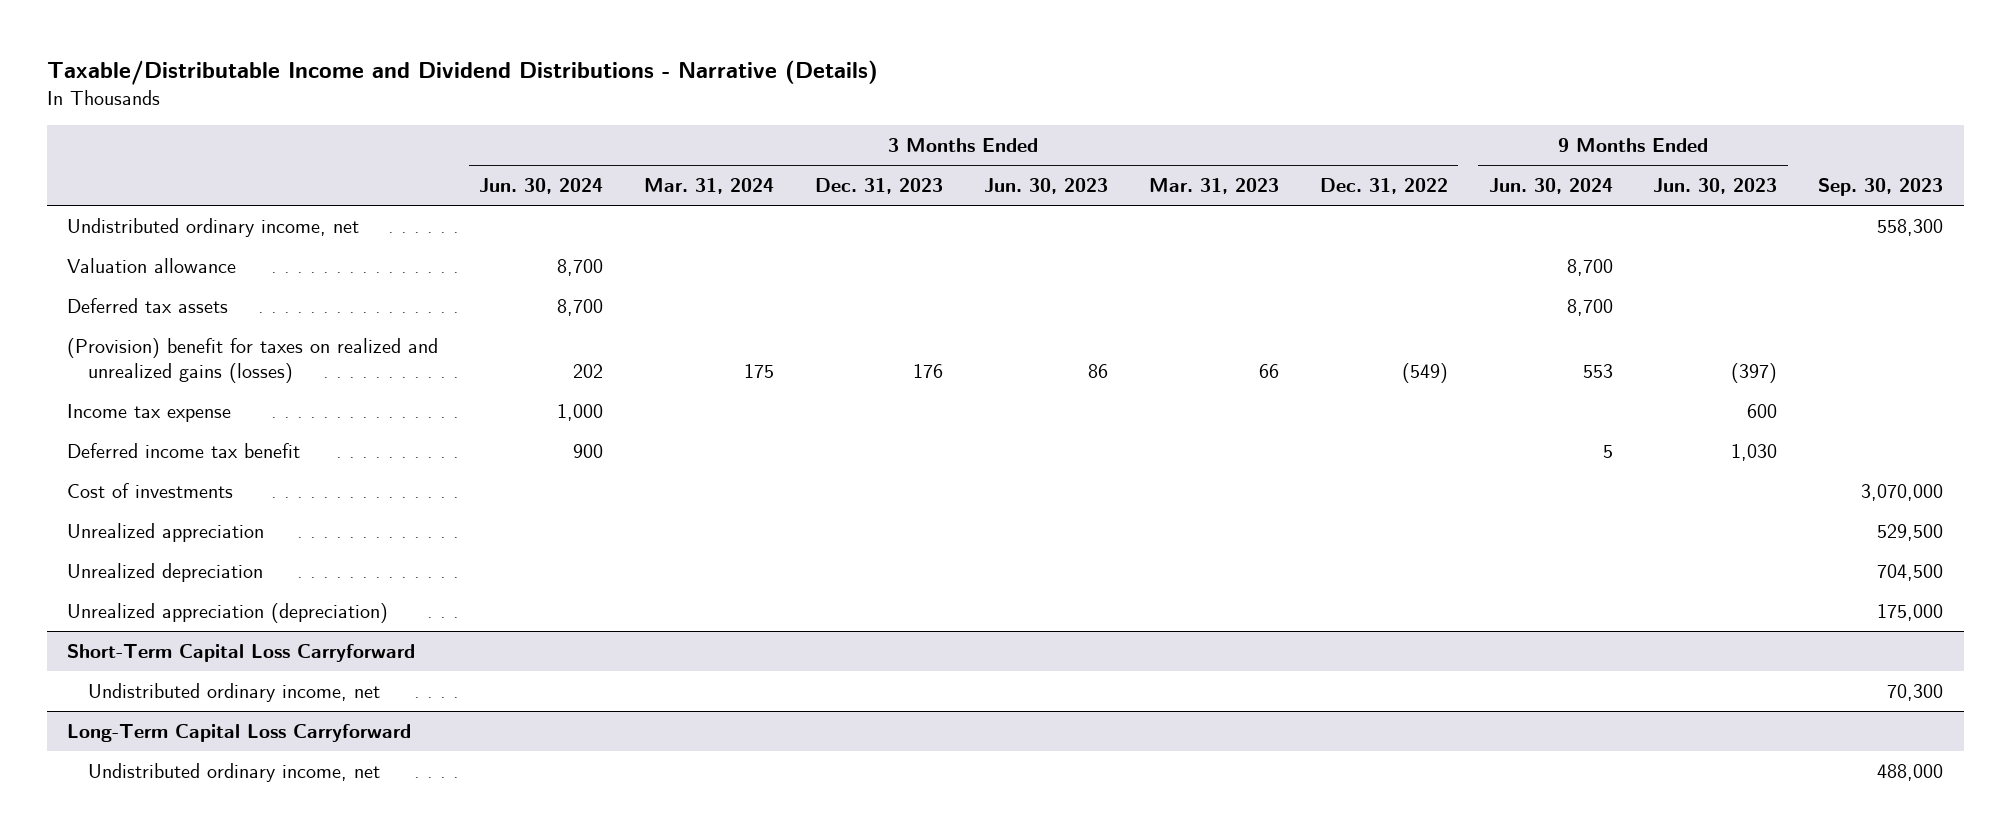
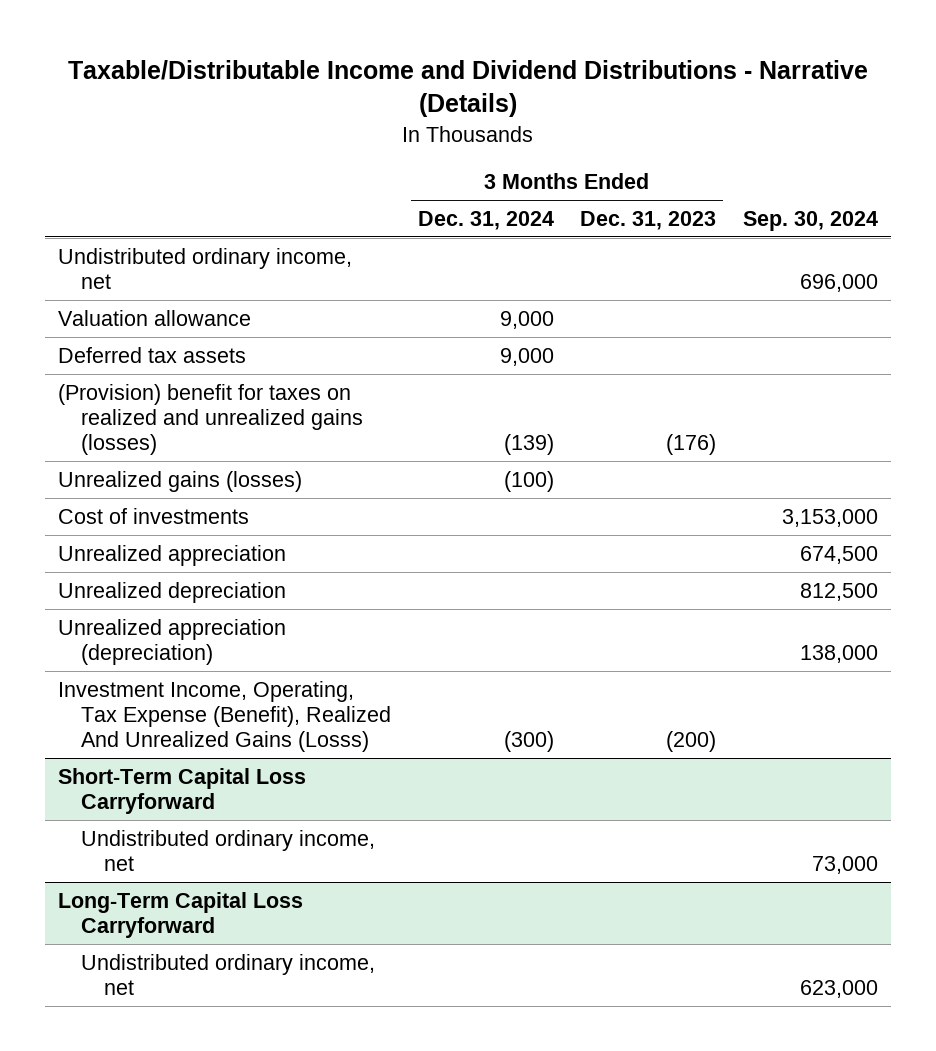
- | 3 Months Ended Jun. 30, 2024 | 3 Months Ended Mar. 31, 2024 | 3 Months Ended Dec. 31, 2023 | 3 Months Ended Jun. 30, 2023 | 3 Months Ended Mar. 31, 2023 | 3 Months Ended Dec. 31, 2022 | 9 Months Ended Jun. 30, 2024 | 9 Months Ended Jun. 30, 2023 | Sep. 30, 2023
+ | 3 Months Ended Dec. 31, 2024 | 3 Months Ended Dec. 31, 2023 | Sep. 30, 2024
- (Provision) benefit for taxes on realized and unrealized gains (losses) | 202 | 175 | 176 | 86 | 66 | (549) | 553 | (397) |
- Income tax expense | 1,000 | | | | | | | 600 |
- Deferred income tax benefit | 900 | | | | | | 5 | 1,030 |
+ (Provision) benefit for taxes on realized and unrealized gains (losses) | (139) | (176) |
+ Unrealized gains (losses) | (100) | |
+ Investment Income, Operating, Tax Expense (Benefit), Realized And Unrealized Gains (Losss) | (300) | (200) |

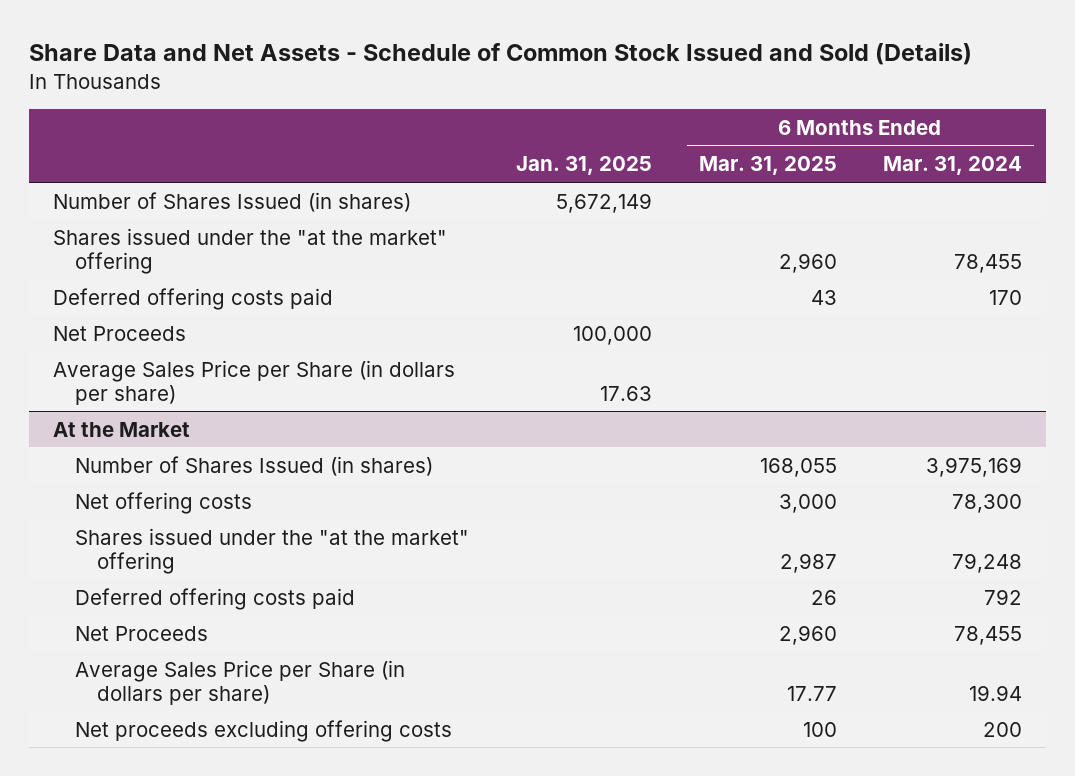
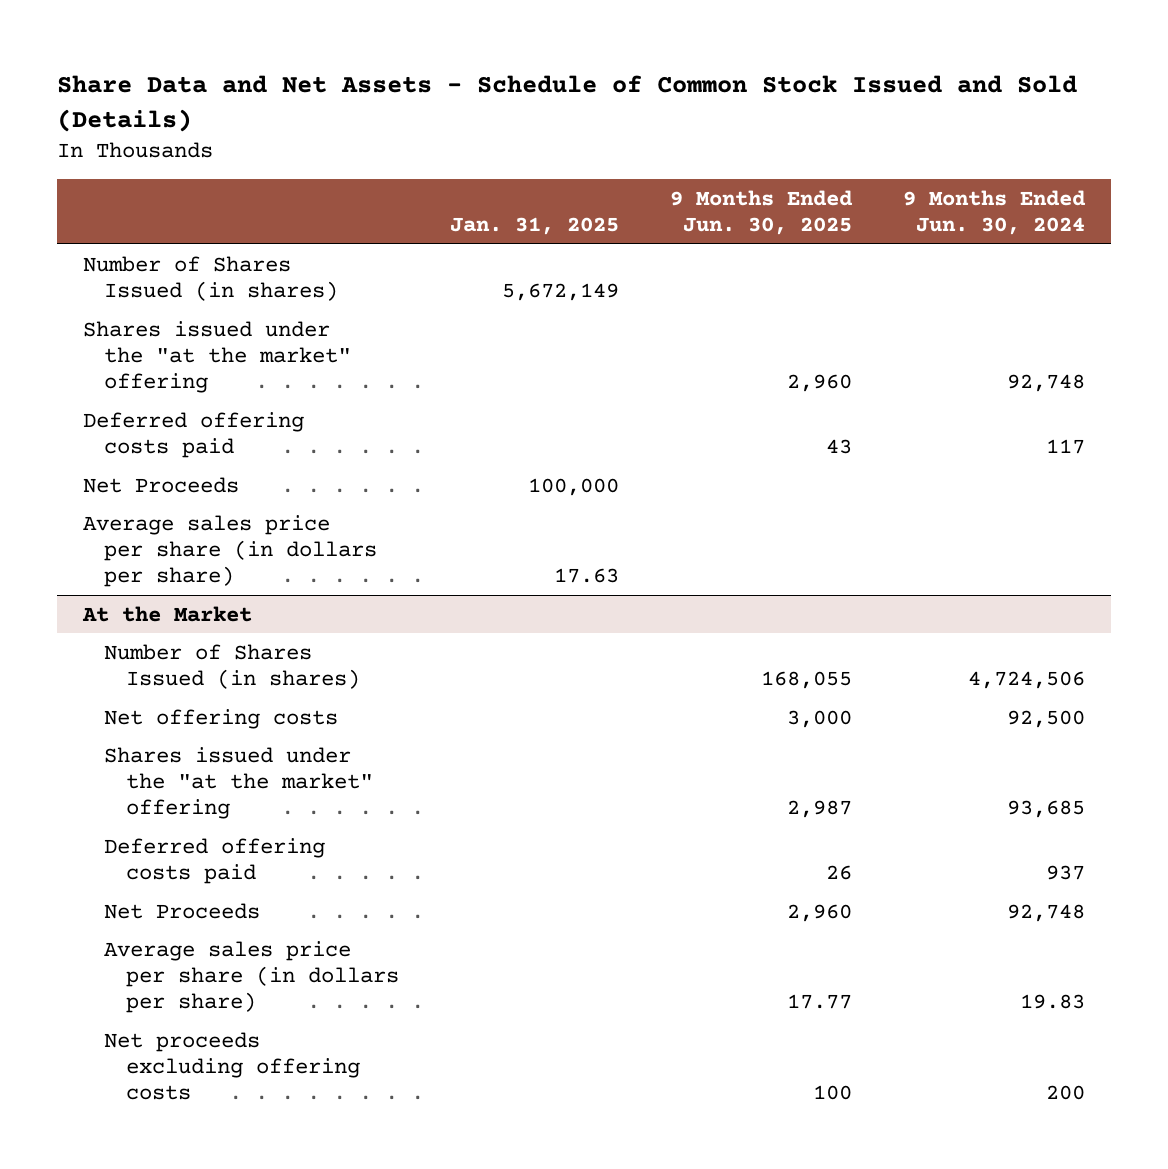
- | Jan. 31, 2025 | 6 Months Ended Mar. 31, 2025 | 6 Months Ended Mar. 31, 2024
+ | Jan. 31, 2025 | 9 Months Ended Jun. 30, 2025 | 9 Months Ended Jun. 30, 2024
- Average Sales Price per Share (in dollars per share) | 17.63 | |
+ Average sales price per share (in dollars per share) | 17.63 | |
@ At the Market
- Average Sales Price per Share (in dollars per share) | | 17.77 | 19.94
+ Average sales price per share (in dollars per share) | | 17.77 | 19.83

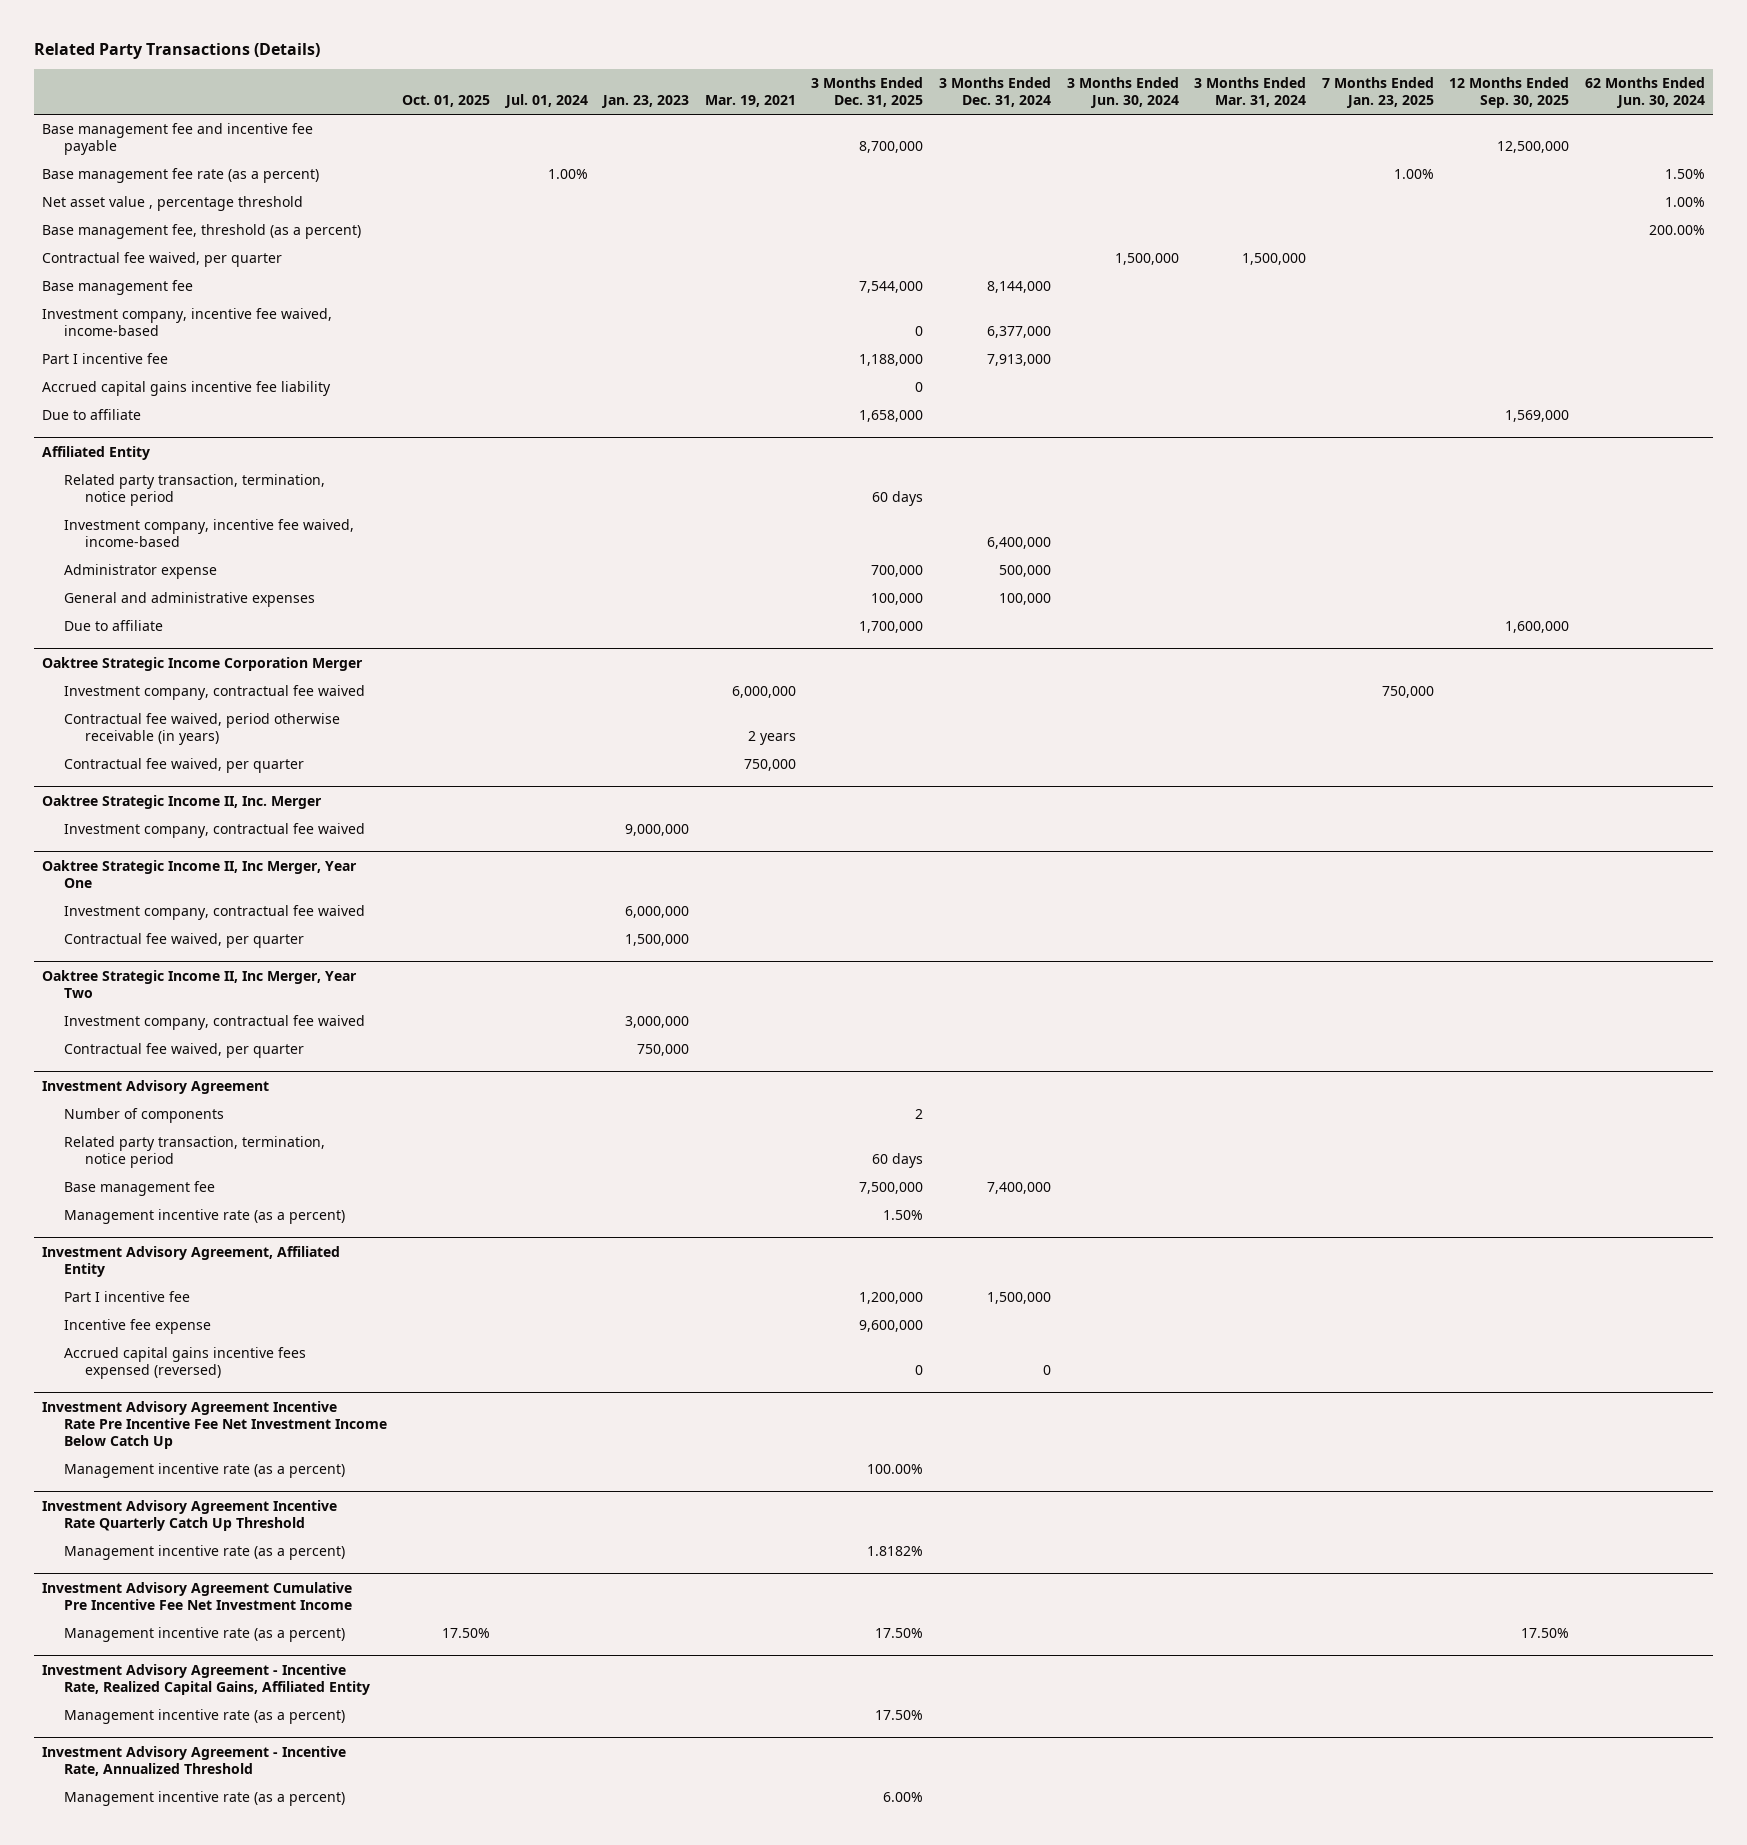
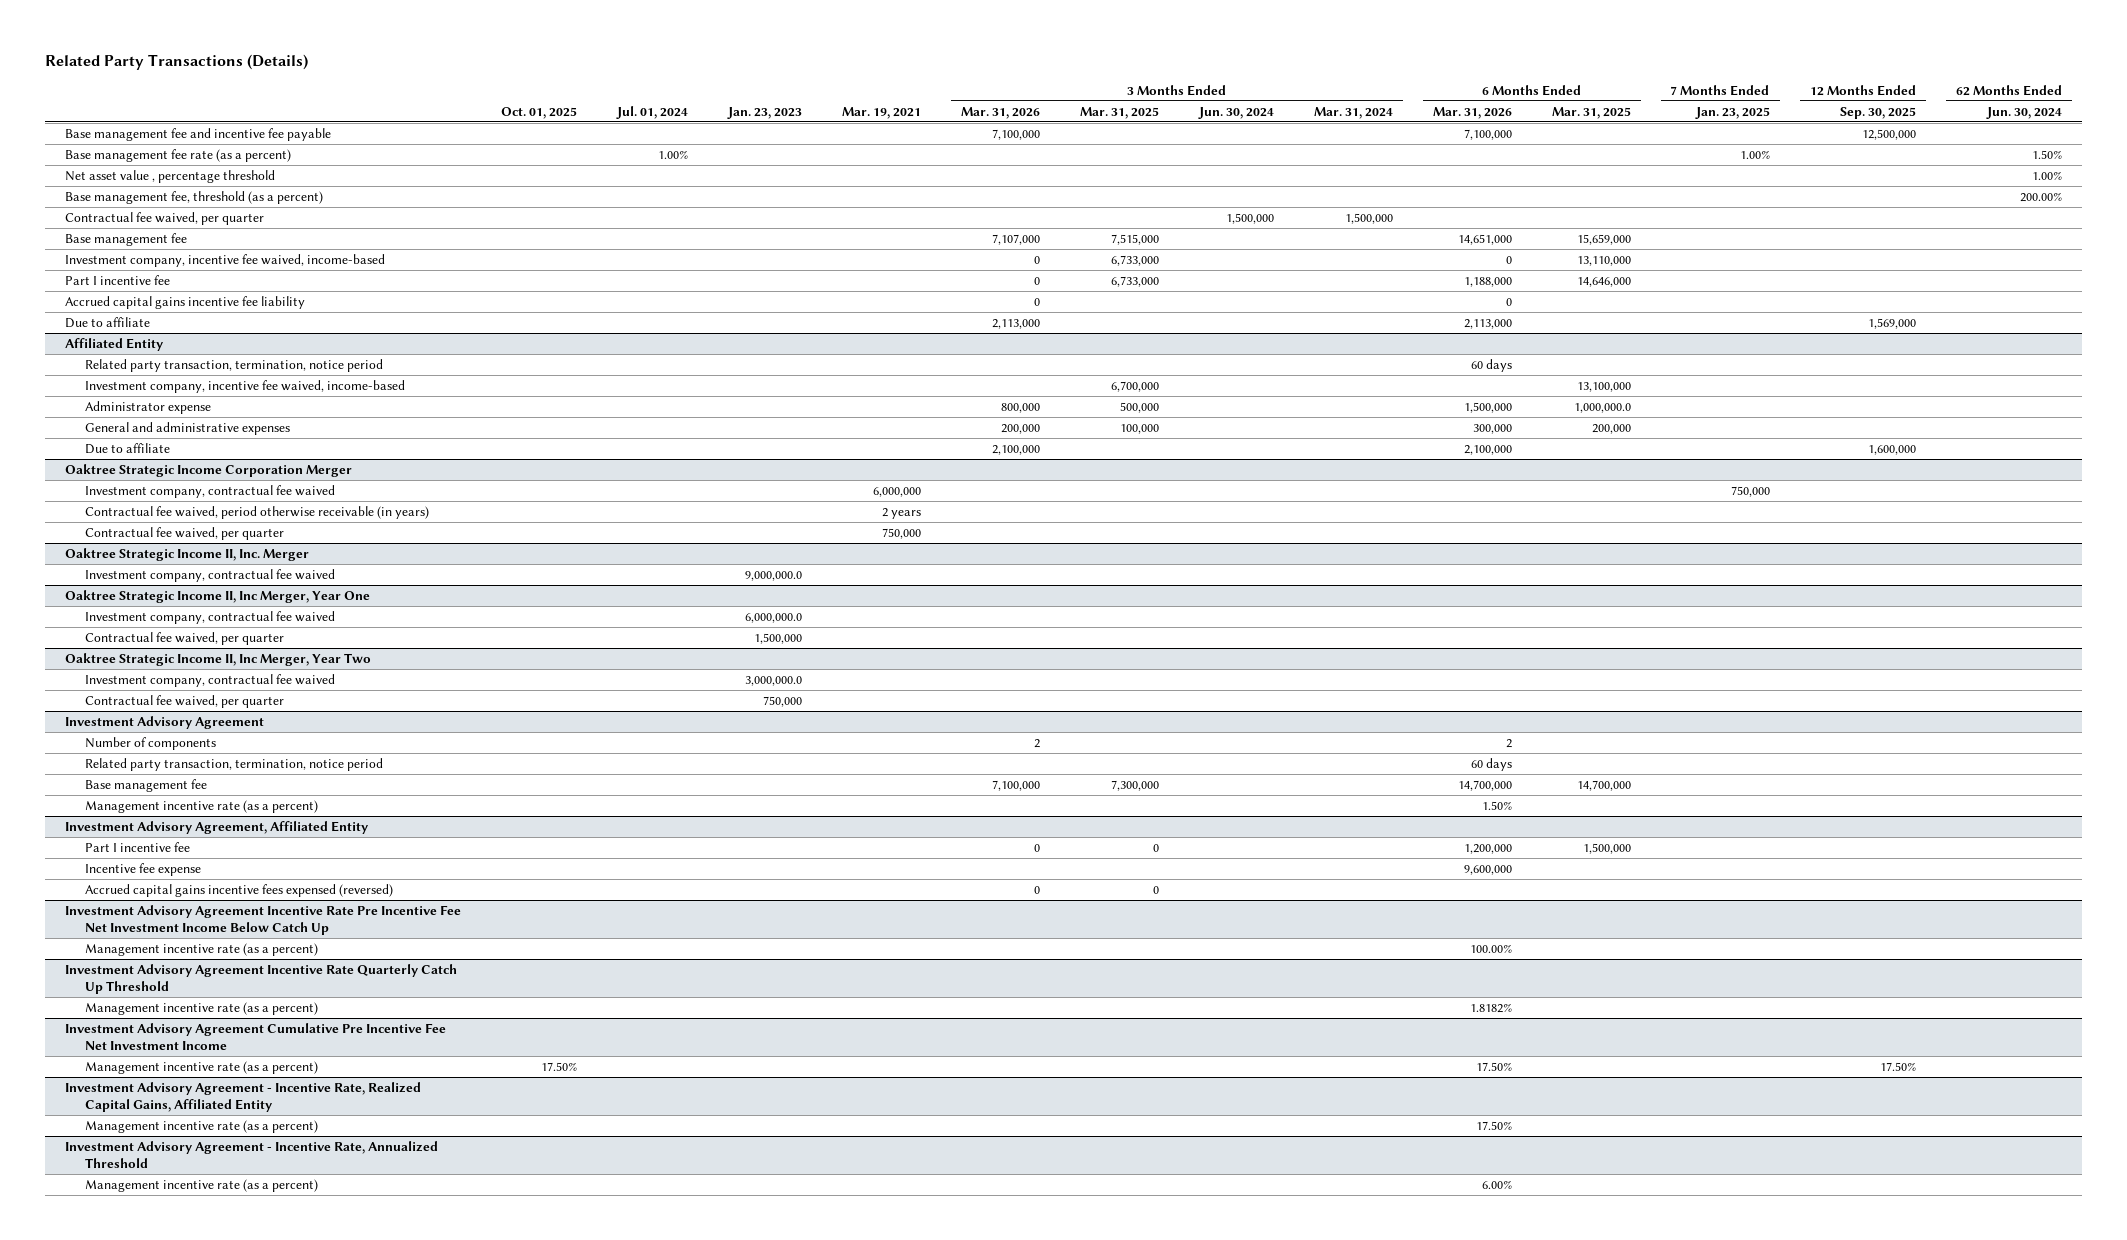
- | Oct. 01, 2025 | Jul. 01, 2024 | Jan. 23, 2023 | Mar. 19, 2021 | 3 Months Ended Dec. 31, 2025 | 3 Months Ended Dec. 31, 2024 | 3 Months Ended Jun. 30, 2024 | 3 Months Ended Mar. 31, 2024 | 7 Months Ended Jan. 23, 2025 | 12 Months Ended Sep. 30, 2025 | 62 Months Ended Jun. 30, 2024
+ | Oct. 01, 2025 | Jul. 01, 2024 | Jan. 23, 2023 | Mar. 19, 2021 | 3 Months Ended Mar. 31, 2026 | 3 Months Ended Mar. 31, 2025 | 3 Months Ended Jun. 30, 2024 | 3 Months Ended Mar. 31, 2024 | 6 Months Ended Mar. 31, 2026 | 6 Months Ended Mar. 31, 2025 | 7 Months Ended Jan. 23, 2025 | 12 Months Ended Sep. 30, 2025 | 62 Months Ended Jun. 30, 2024
@ Oaktree Strategic Income II, Inc. Merger
- Investment company, contractual fee waived | | | 9,000,000 | | | | | | | |
+ Investment company, contractual fee waived | | | 9,000,000.0 | | | | | | | | | |
@ Oaktree Strategic Income II, Inc Merger, Year One
- Investment company, contractual fee waived | | | 6,000,000 | | | | | | | |
+ Investment company, contractual fee waived | | | 6,000,000.0 | | | | | | | | | |
@ Oaktree Strategic Income II, Inc Merger, Year Two
- Investment company, contractual fee waived | | | 3,000,000 | | | | | | | |
+ Investment company, contractual fee waived | | | 3,000,000.0 | | | | | | | | | |

